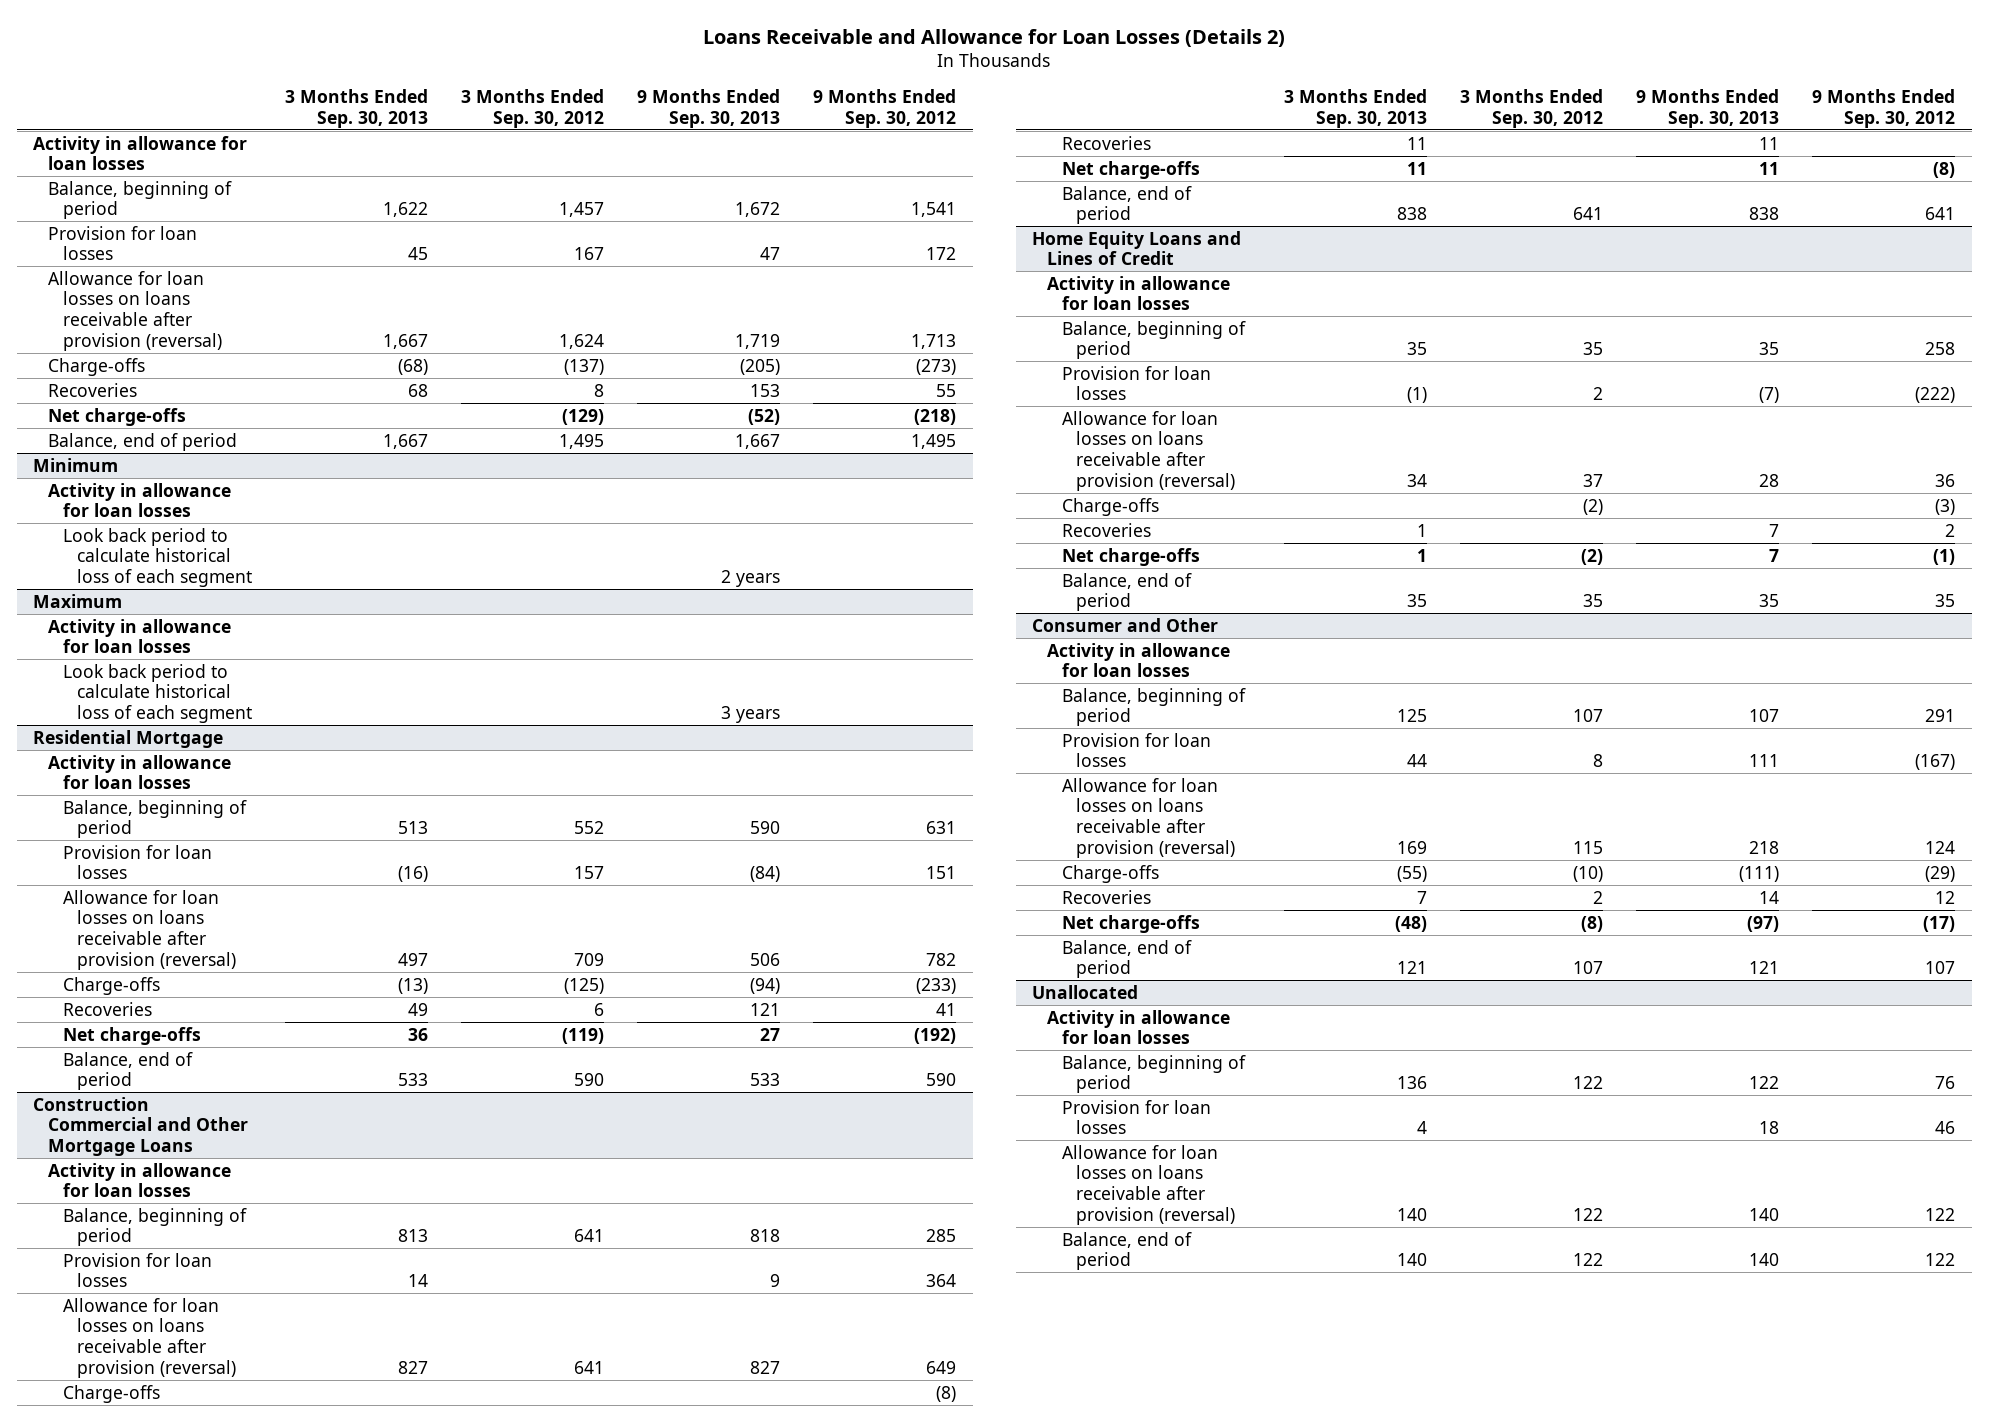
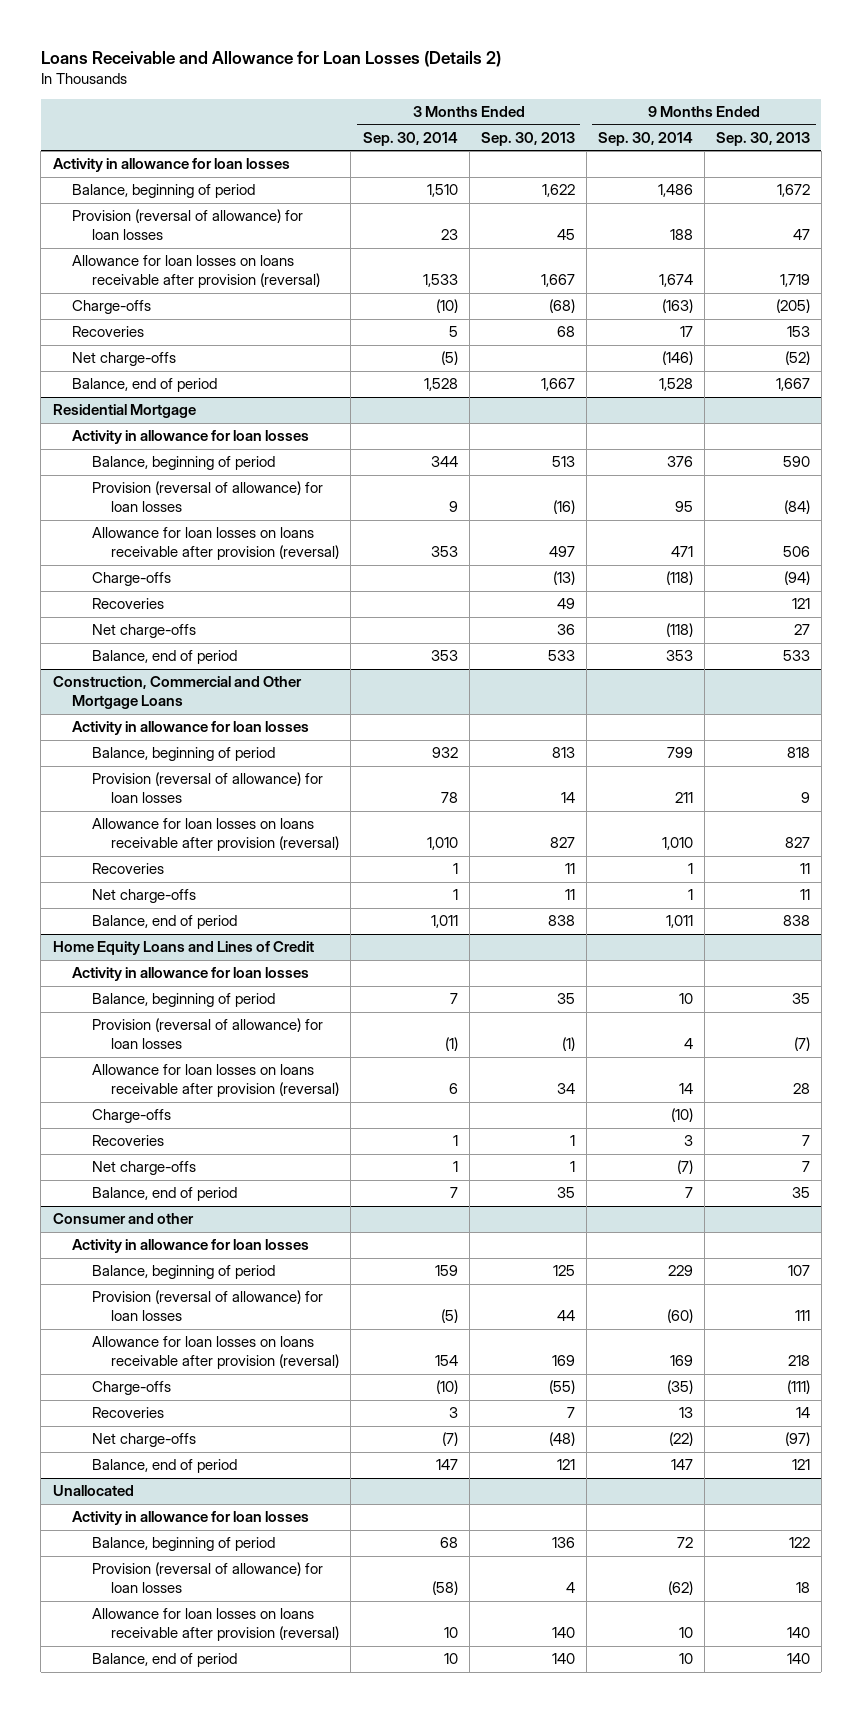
- | 3 Months Ended Sep. 30, 2013 | 3 Months Ended Sep. 30, 2012 | 9 Months Ended Sep. 30, 2013 | 9 Months Ended Sep. 30, 2012
+ | 3 Months Ended Sep. 30, 2014 | 3 Months Ended Sep. 30, 2013 | 9 Months Ended Sep. 30, 2014 | 9 Months Ended Sep. 30, 2013
- Provision for loan losses | 45 | 167 | 47 | 172
+ Provision (reversal of allowance) for loan losses | 23 | 45 | 188 | 47
- Minimum
- Activity in allowance for loan losses
- Look back period to calculate historical loss of each segment | | | 2 years |
- Maximum
- Activity in allowance for loan losses
- Look back period to calculate historical loss of each segment | | | 3 years |
@ Residential Mortgage
- Provision for loan losses | (16) | 157 | (84) | 151
+ Provision (reversal of allowance) for loan losses | 9 | (16) | 95 | (84)
- Construction Commercial and Other Mortgage Loans
+ Construction, Commercial and Other Mortgage Loans
- Provision for loan losses | 14 | | 9 | 364
+ Provision (reversal of allowance) for loan losses | 78 | 14 | 211 | 9
- Charge-offs | | | | (8)
@ Home Equity Loans and Lines of Credit
- Provision for loan losses | (1) | 2 | (7) | (222)
+ Provision (reversal of allowance) for loan losses | (1) | (1) | 4 | (7)
- Consumer and Other
+ Consumer and other
- Provision for loan losses | 44 | 8 | 111 | (167)
+ Provision (reversal of allowance) for loan losses | (5) | 44 | (60) | 111
@ Unallocated
- Provision for loan losses | 4 | | 18 | 46
+ Provision (reversal of allowance) for loan losses | (58) | 4 | (62) | 18

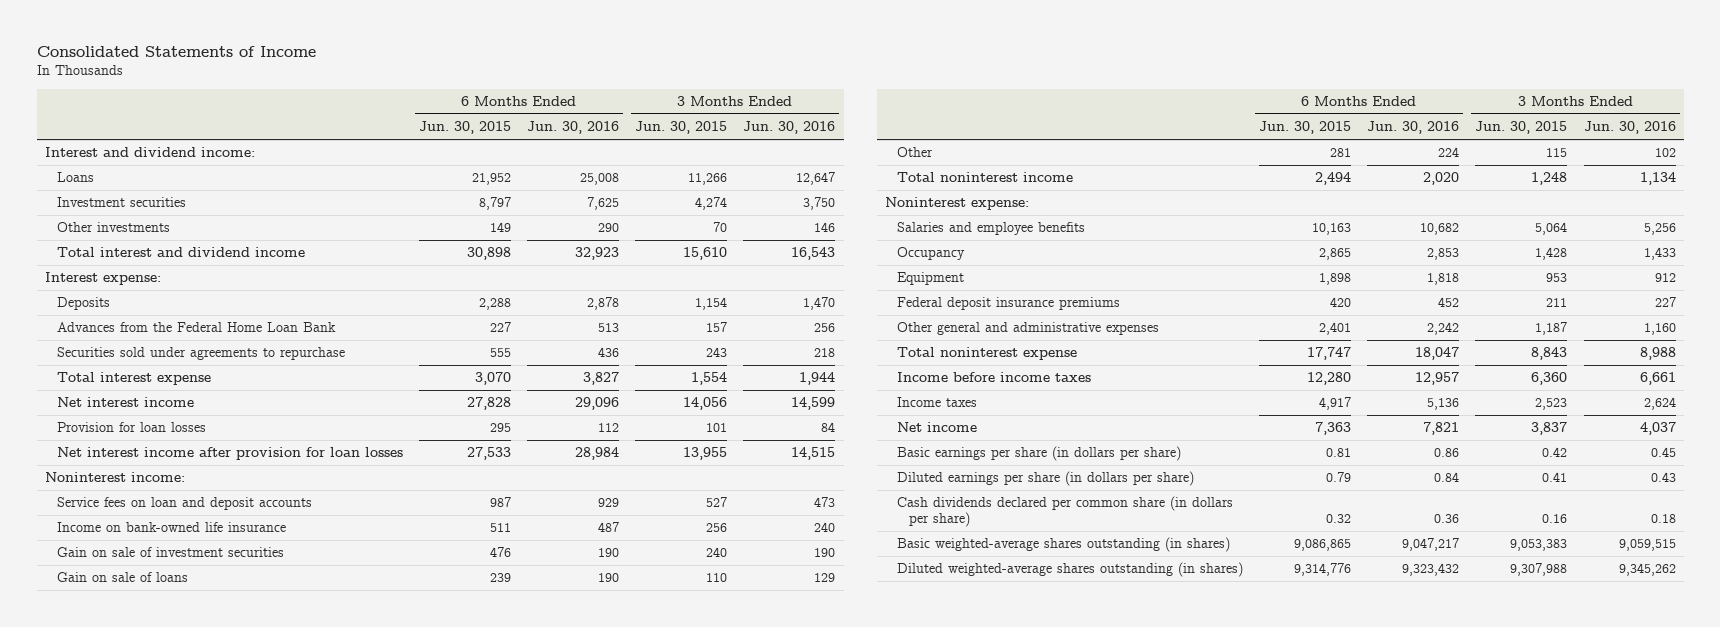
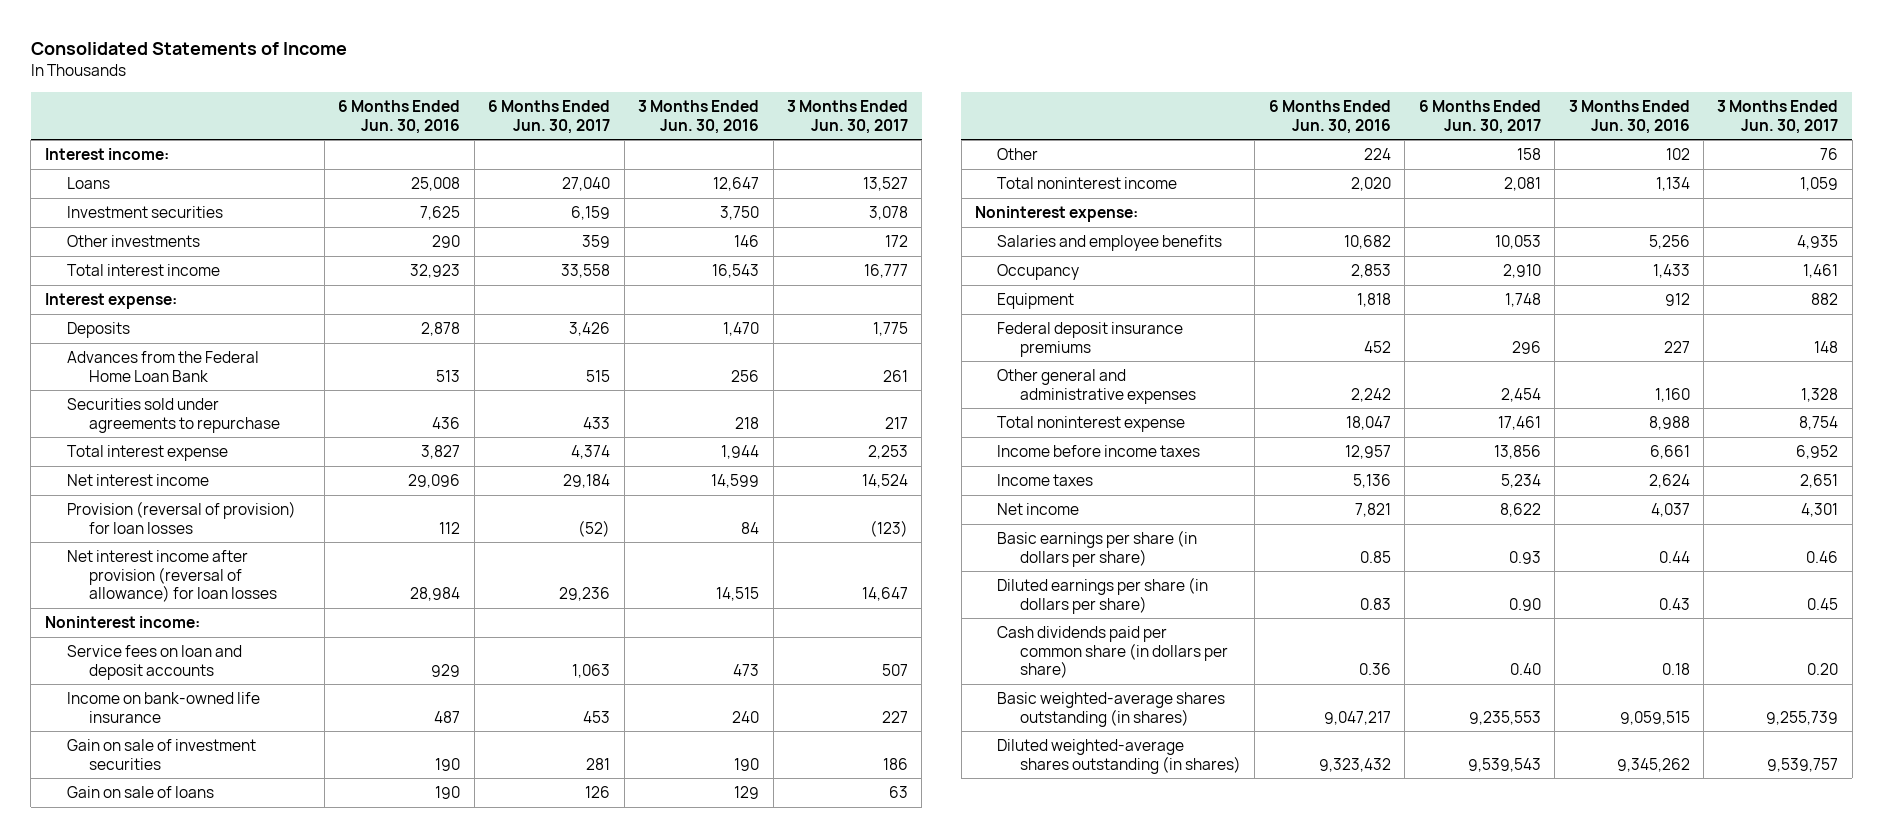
- | 6 Months Ended Jun. 30, 2015 | 6 Months Ended Jun. 30, 2016 | 3 Months Ended Jun. 30, 2015 | 3 Months Ended Jun. 30, 2016
+ | 6 Months Ended Jun. 30, 2016 | 6 Months Ended Jun. 30, 2017 | 3 Months Ended Jun. 30, 2016 | 3 Months Ended Jun. 30, 2017
- Interest and dividend income:
+ Interest income:
- Total interest and dividend income | 30,898 | 32,923 | 15,610 | 16,543
+ Total interest income | 32,923 | 33,558 | 16,543 | 16,777
- Provision for loan losses | 295 | 112 | 101 | 84
- Net interest income after provision for loan losses | 27,533 | 28,984 | 13,955 | 14,515
+ Provision (reversal of provision) for loan losses | 112 | (52) | 84 | (123)
+ Net interest income after provision (reversal of allowance) for loan losses | 28,984 | 29,236 | 14,515 | 14,647
- Basic earnings per share (in dollars per share) | 0.81 | 0.86 | 0.42 | 0.45
- Diluted earnings per share (in dollars per share) | 0.79 | 0.84 | 0.41 | 0.43
- Cash dividends declared per common share (in dollars per share) | 0.32 | 0.36 | 0.16 | 0.18
+ Basic earnings per share (in dollars per share) | 0.85 | 0.93 | 0.44 | 0.46
+ Diluted earnings per share (in dollars per share) | 0.83 | 0.90 | 0.43 | 0.45
+ Cash dividends paid per common share (in dollars per share) | 0.36 | 0.40 | 0.18 | 0.20

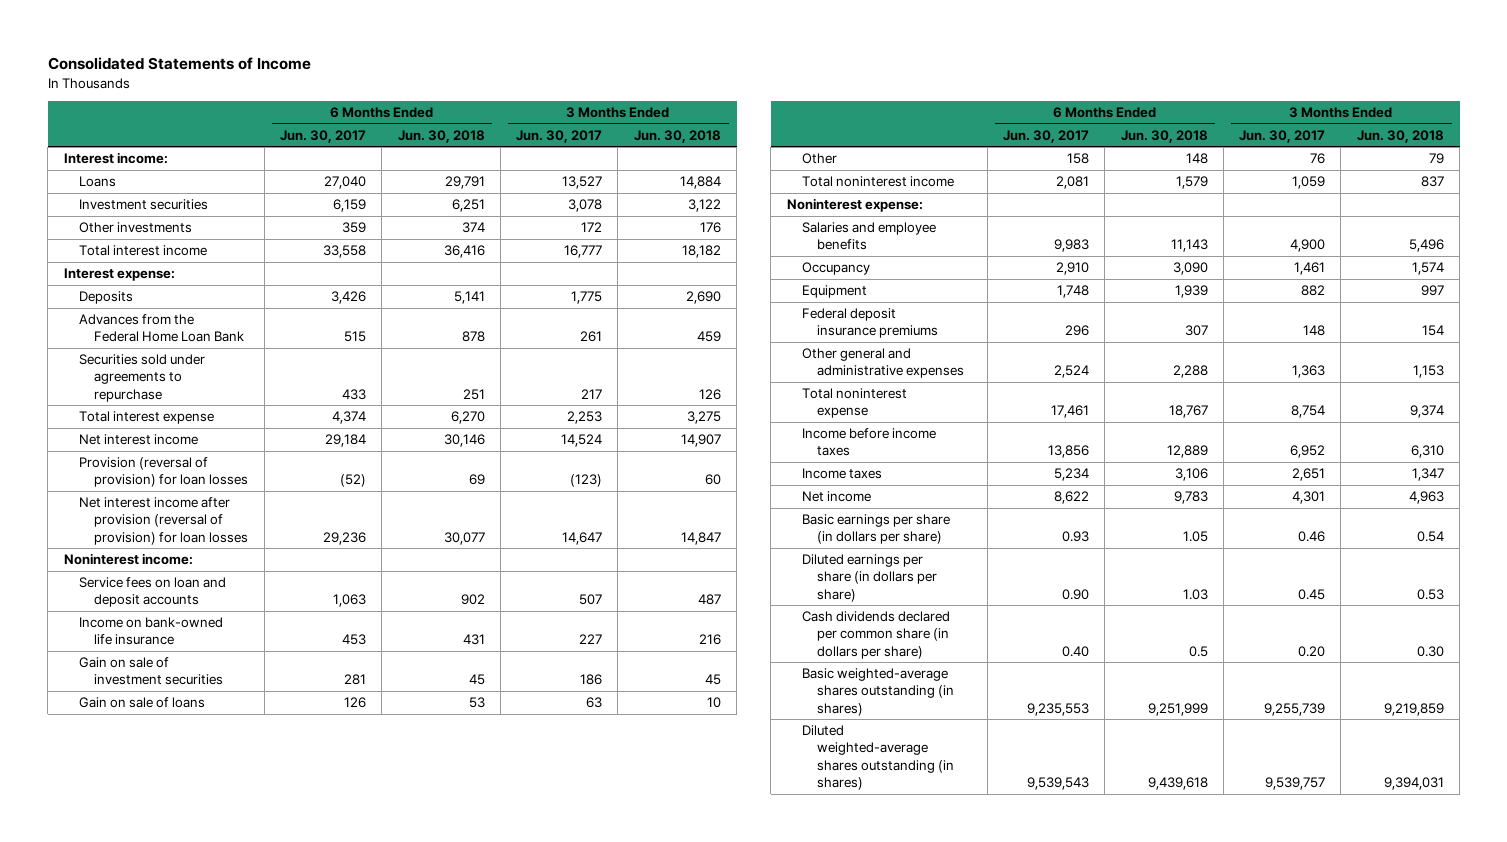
- | 6 Months Ended Jun. 30, 2016 | 6 Months Ended Jun. 30, 2017 | 3 Months Ended Jun. 30, 2016 | 3 Months Ended Jun. 30, 2017
+ | 6 Months Ended Jun. 30, 2017 | 6 Months Ended Jun. 30, 2018 | 3 Months Ended Jun. 30, 2017 | 3 Months Ended Jun. 30, 2018
- Net interest income after provision (reversal of allowance) for loan losses | 28,984 | 29,236 | 14,515 | 14,647
+ Net interest income after provision (reversal of provision) for loan losses | 29,236 | 30,077 | 14,647 | 14,847
- Salaries and employee benefits | 10,682 | 10,053 | 5,256 | 4,935
+ Salaries and employee benefits | 9,983 | 11,143 | 4,900 | 5,496
- Other general and administrative expenses | 2,242 | 2,454 | 1,160 | 1,328
+ Other general and administrative expenses | 2,524 | 2,288 | 1,363 | 1,153
- Cash dividends paid per common share (in dollars per share) | 0.36 | 0.40 | 0.18 | 0.20
+ Cash dividends declared per common share (in dollars per share) | 0.40 | 0.5 | 0.20 | 0.30

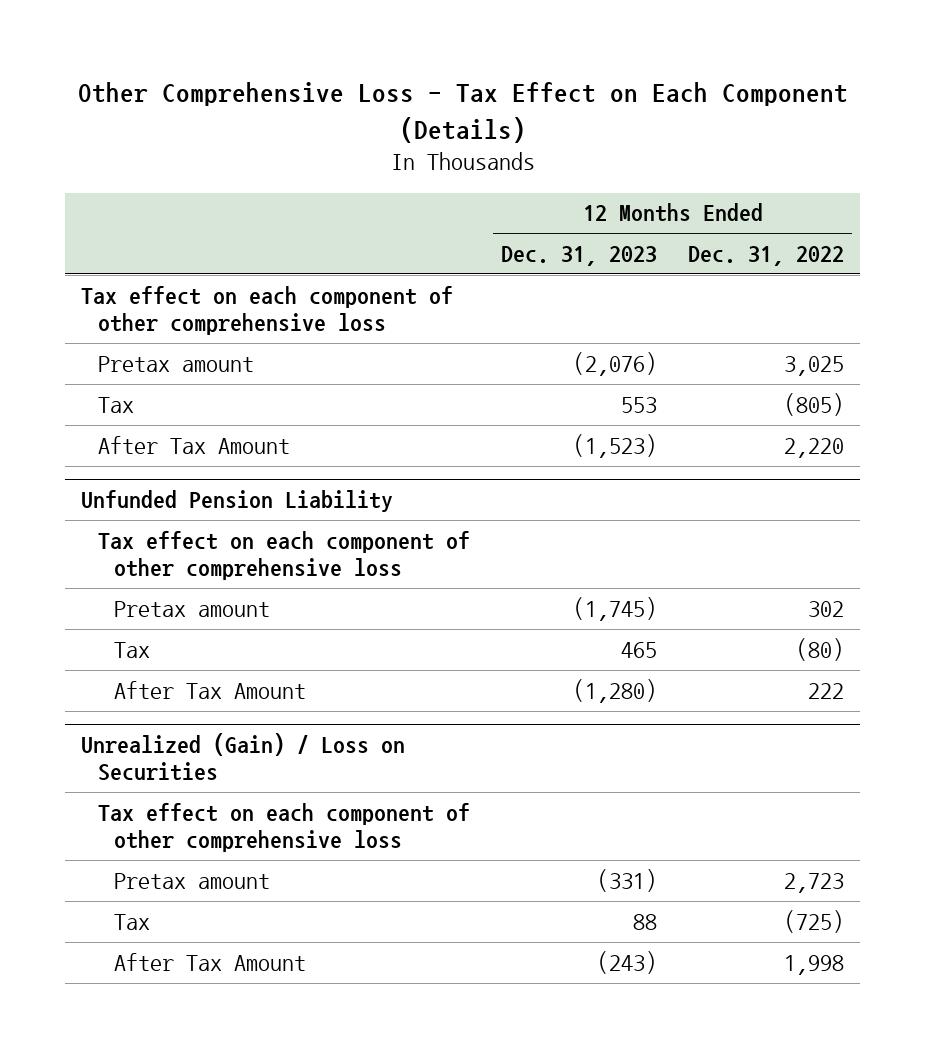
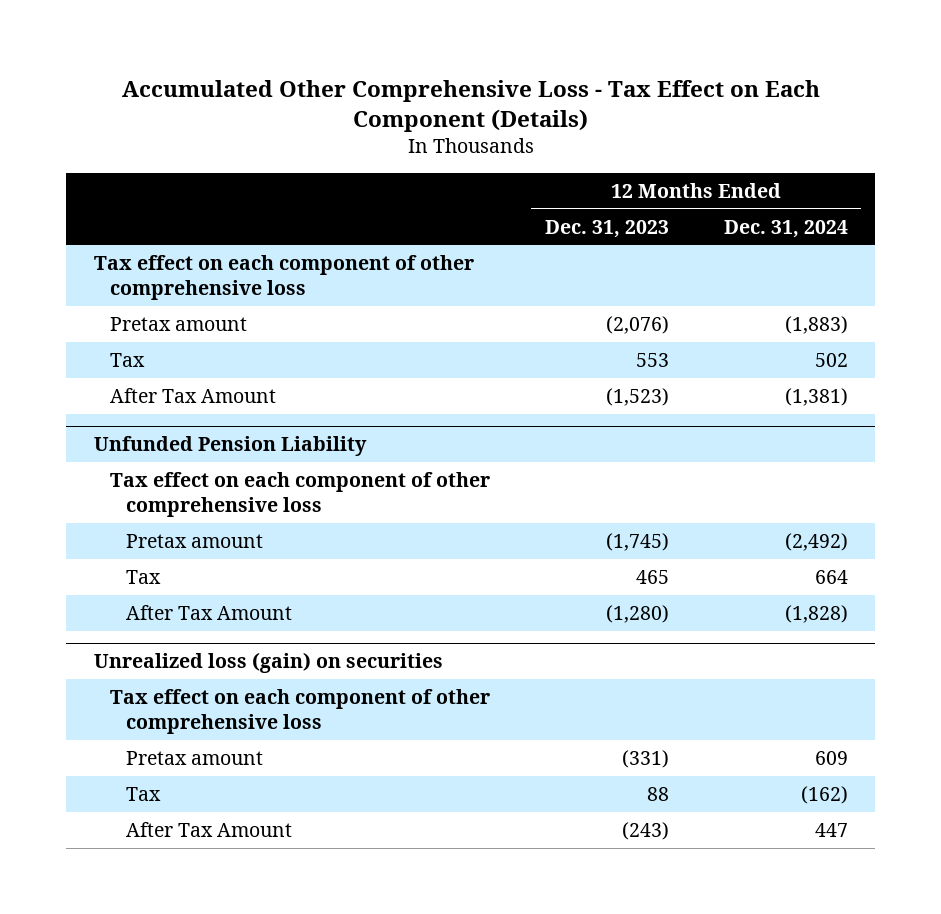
- Other Comprehensive Loss - Tax Effect on Each Component (Details)
+ Accumulated Other Comprehensive Loss - Tax Effect on Each Component (Details)
- | 12 Months Ended Dec. 31, 2023 | 12 Months Ended Dec. 31, 2022
+ | 12 Months Ended Dec. 31, 2023 | 12 Months Ended Dec. 31, 2024
- Unrealized (Gain) / Loss on Securities
+ Unrealized loss (gain) on securities

